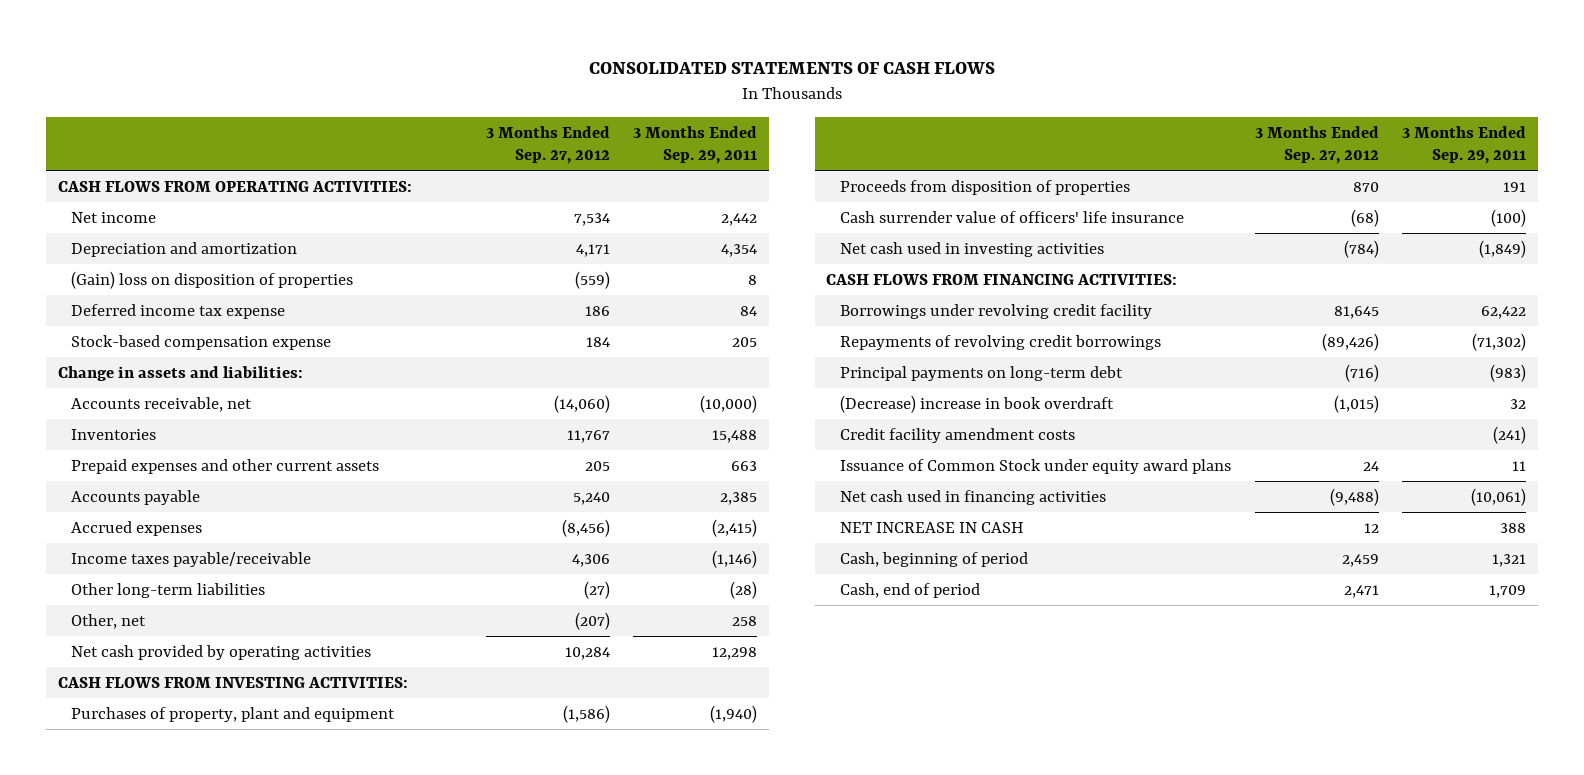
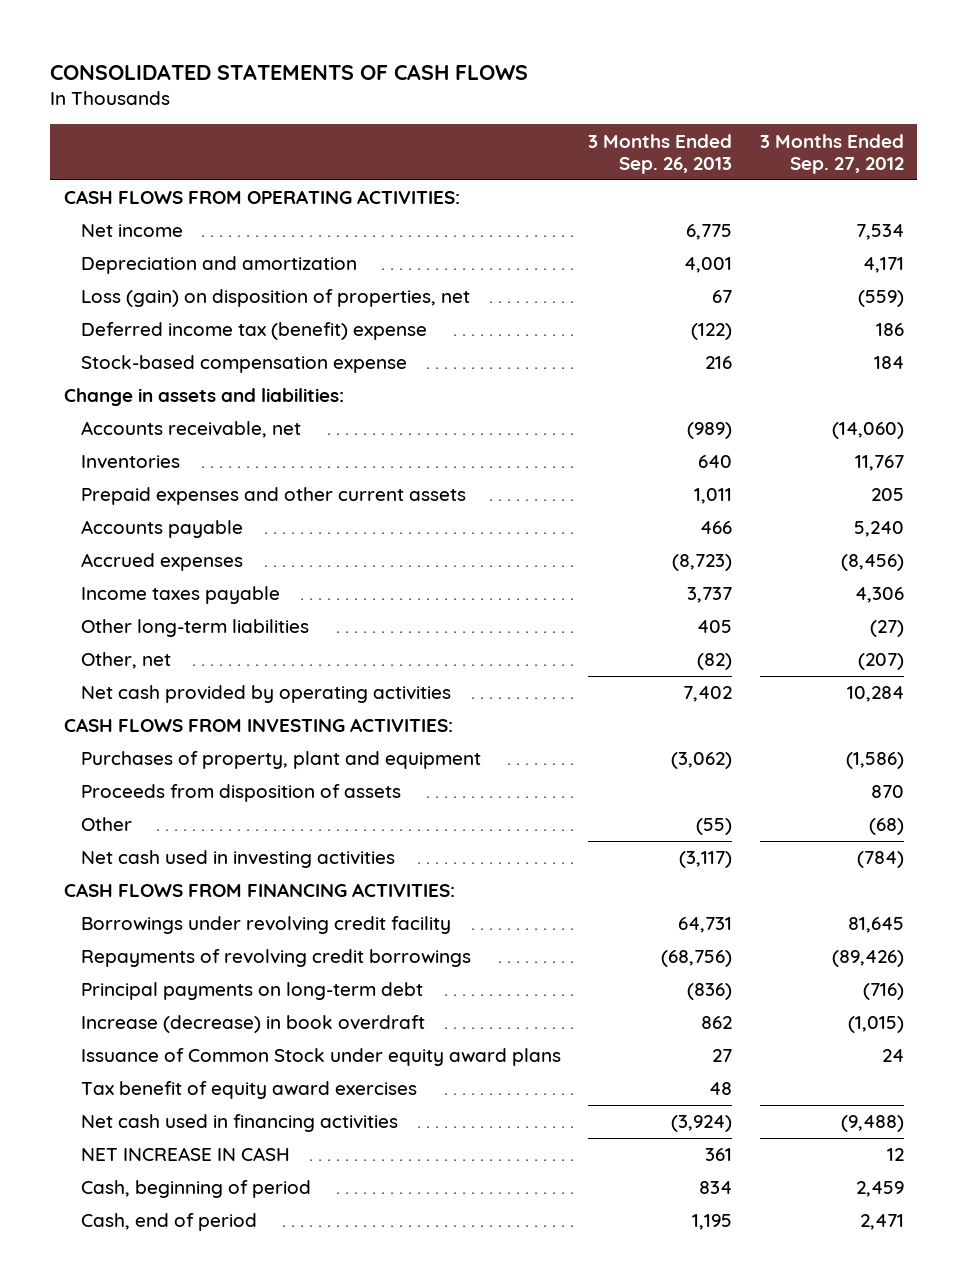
- | 3 Months Ended Sep. 27, 2012 | 3 Months Ended Sep. 29, 2011
+ | 3 Months Ended Sep. 26, 2013 | 3 Months Ended Sep. 27, 2012
- (Gain) loss on disposition of properties | (559) | 8
- Deferred income tax expense | 186 | 84
+ Loss (gain) on disposition of properties, net | 67 | (559)
+ Deferred income tax (benefit) expense | (122) | 186
- Income taxes payable/receivable | 4,306 | (1,146)
+ Income taxes payable | 3,737 | 4,306
- Proceeds from disposition of properties | 870 | 191
- Cash surrender value of officers' life insurance | (68) | (100)
+ Proceeds from disposition of assets | | 870
+ Other | (55) | (68)
- (Decrease) increase in book overdraft | (1,015) | 32
- Credit facility amendment costs | | (241)
+ Increase (decrease) in book overdraft | 862 | (1,015)
+ Tax benefit of equity award exercises | 48 |

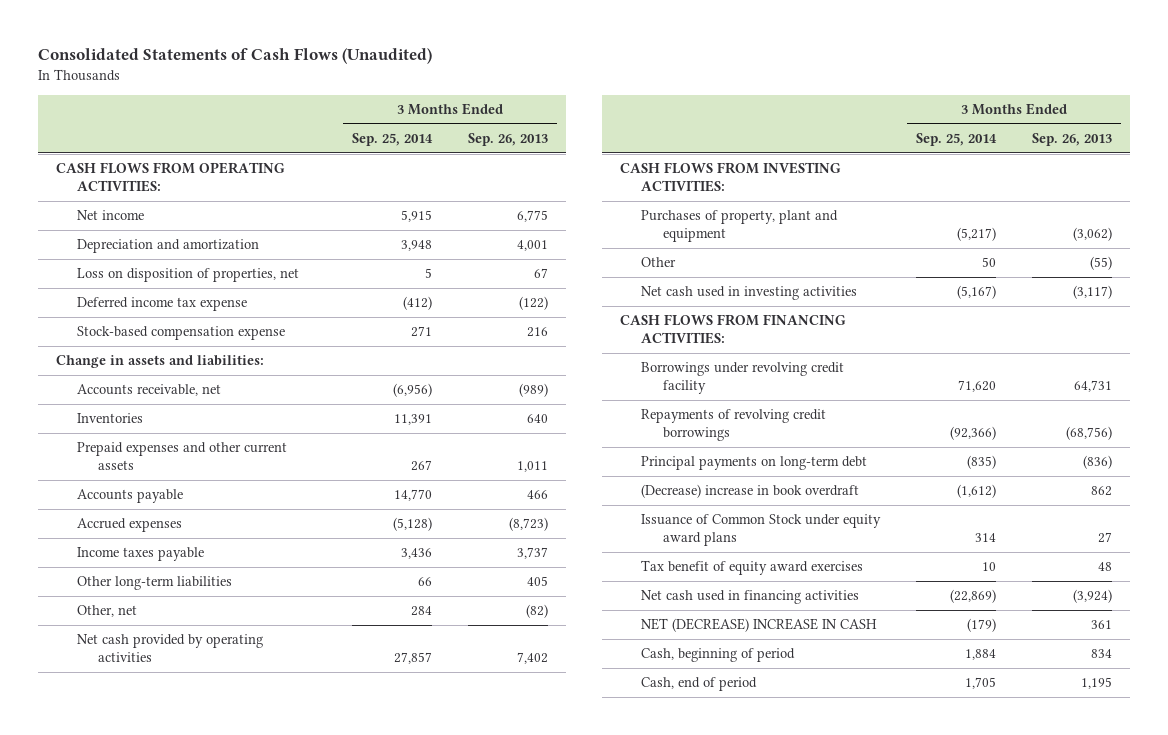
- CONSOLIDATED STATEMENTS OF CASH FLOWS
+ Consolidated Statements of Cash Flows (Unaudited)
- | 3 Months Ended Sep. 26, 2013 | 3 Months Ended Sep. 27, 2012
+ | 3 Months Ended Sep. 25, 2014 | 3 Months Ended Sep. 26, 2013
- Loss (gain) on disposition of properties, net | 67 | (559)
- Deferred income tax (benefit) expense | (122) | 186
+ Loss on disposition of properties, net | 5 | 67
+ Deferred income tax expense | (412) | (122)
- Proceeds from disposition of assets | | 870
- Increase (decrease) in book overdraft | 862 | (1,015)
+ (Decrease) increase in book overdraft | (1,612) | 862
- NET INCREASE IN CASH | 361 | 12
+ NET (DECREASE) INCREASE IN CASH | (179) | 361

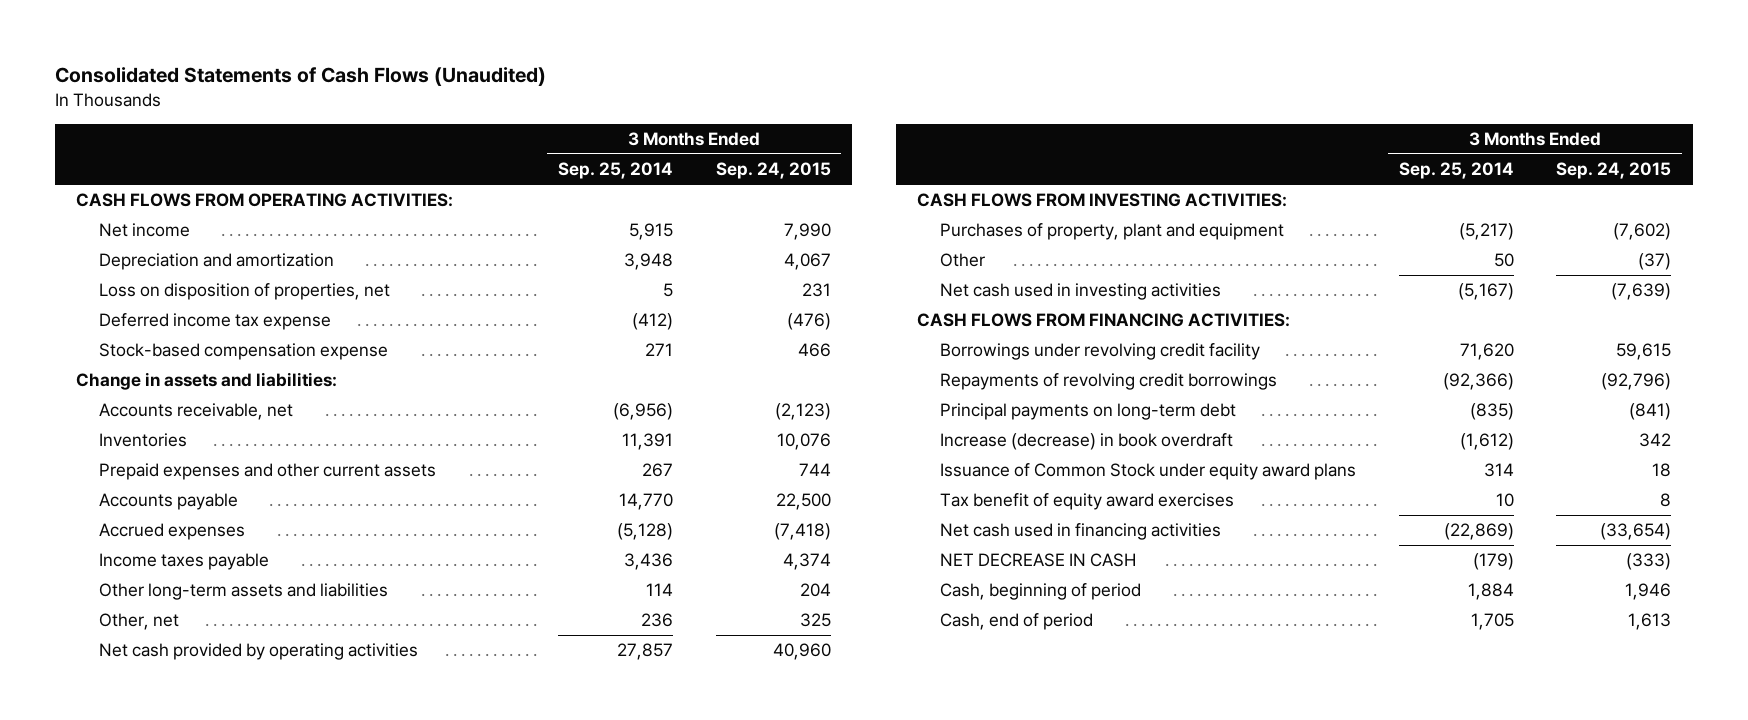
- | 3 Months Ended Sep. 25, 2014 | 3 Months Ended Sep. 26, 2013
+ | 3 Months Ended Sep. 25, 2014 | 3 Months Ended Sep. 24, 2015
- Other long-term liabilities | 66 | 405
- Other, net | 284 | (82)
+ Other long-term assets and liabilities | 114 | 204
+ Other, net | 236 | 325
- (Decrease) increase in book overdraft | (1,612) | 862
+ Increase (decrease) in book overdraft | (1,612) | 342
- NET (DECREASE) INCREASE IN CASH | (179) | 361
+ NET DECREASE IN CASH | (179) | (333)

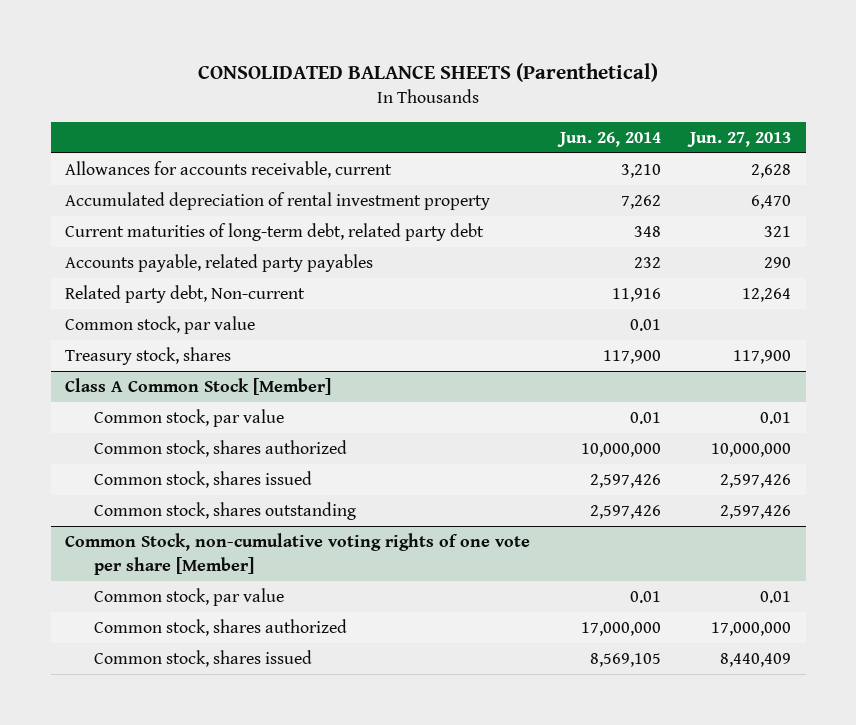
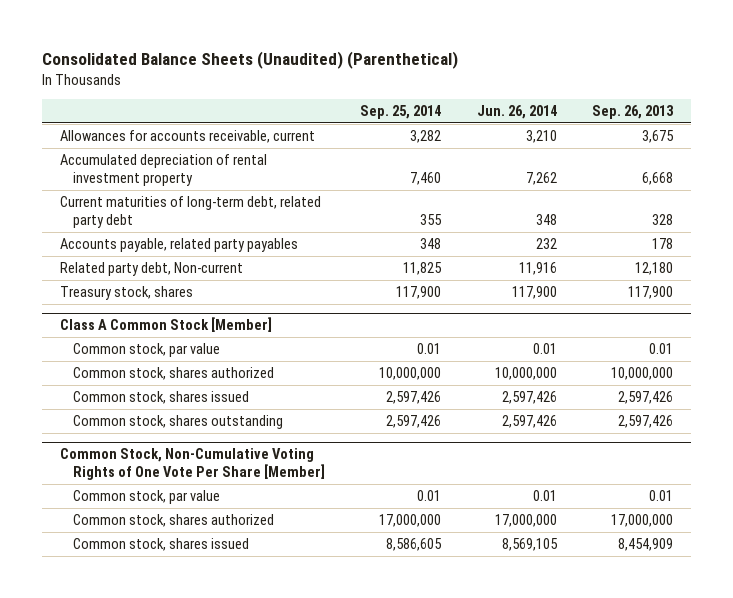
- CONSOLIDATED BALANCE SHEETS (Parenthetical)
+ Consolidated Balance Sheets (Unaudited) (Parenthetical)
- | Jun. 26, 2014 | Jun. 27, 2013
+ | Sep. 25, 2014 | Jun. 26, 2014 | Sep. 26, 2013
- Common stock, par value | 0.01 |
- Common Stock, non-cumulative voting rights of one vote per share [Member]
+ Common Stock, Non-Cumulative Voting Rights of One Vote Per Share [Member]

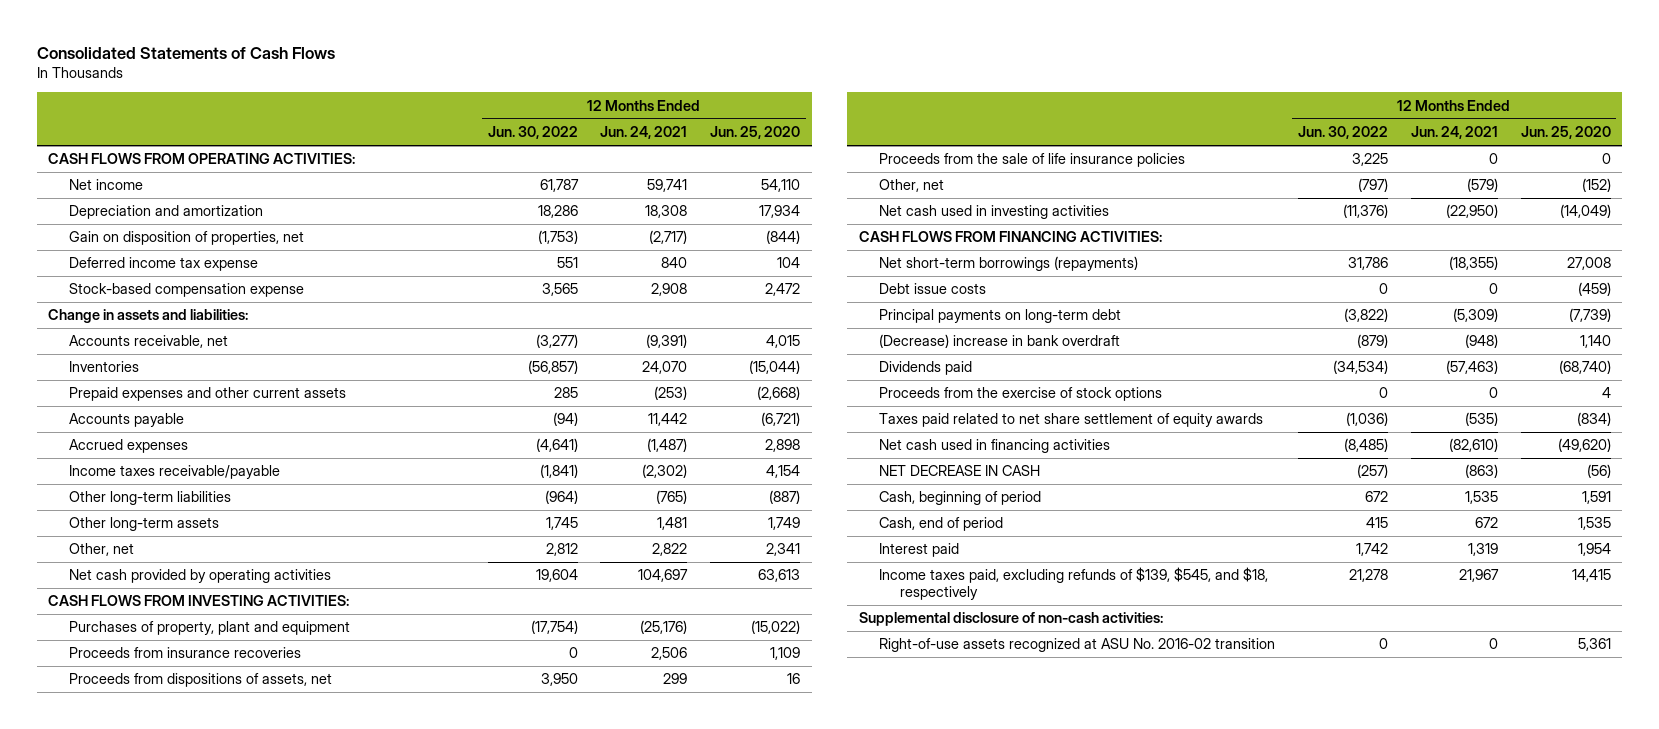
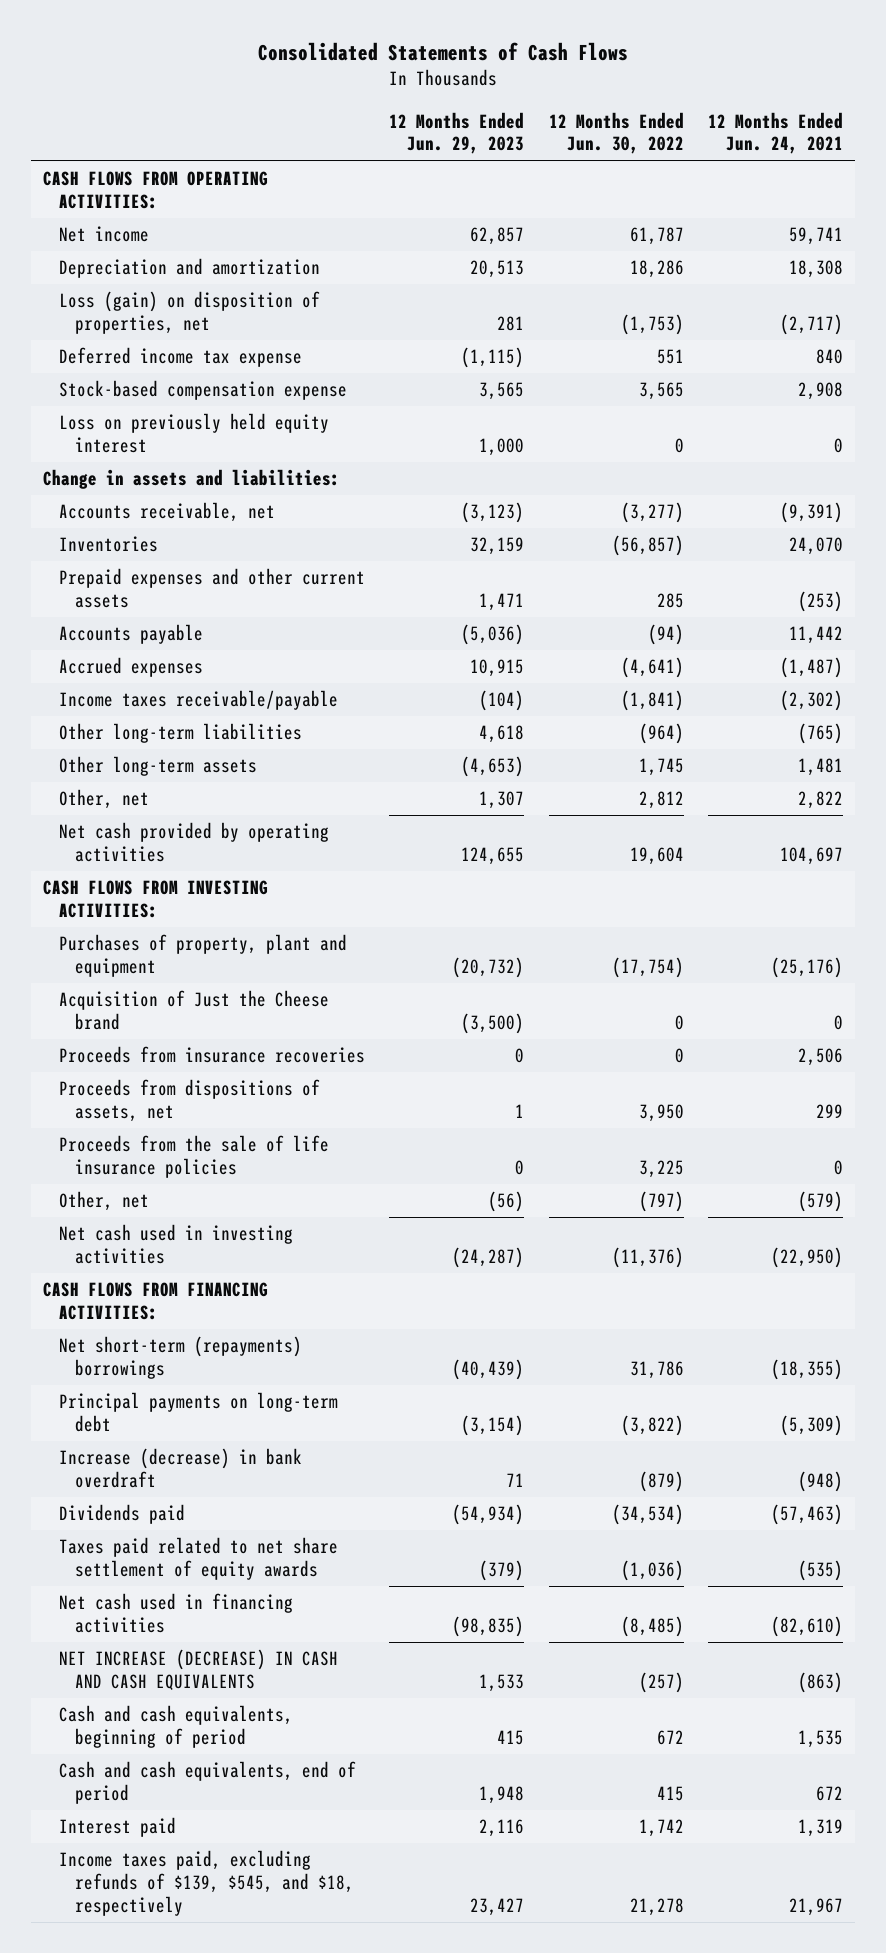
- | 12 Months Ended Jun. 30, 2022 | 12 Months Ended Jun. 24, 2021 | 12 Months Ended Jun. 25, 2020
+ | 12 Months Ended Jun. 29, 2023 | 12 Months Ended Jun. 30, 2022 | 12 Months Ended Jun. 24, 2021
- Gain on disposition of properties, net | (1,753) | (2,717) | (844)
+ Loss (gain) on disposition of properties, net | 281 | (1,753) | (2,717)
+ Loss on previously held equity interest | 1,000 | 0 | 0
+ Acquisition of Just the Cheese brand | (3,500) | 0 | 0
- Net short-term borrowings (repayments) | 31,786 | (18,355) | 27,008
- Debt issue costs | 0 | 0 | (459)
+ Net short-term (repayments) borrowings | (40,439) | 31,786 | (18,355)
- (Decrease) increase in bank overdraft | (879) | (948) | 1,140
+ Increase (decrease) in bank overdraft | 71 | (879) | (948)
- Proceeds from the exercise of stock options | 0 | 0 | 4
- NET DECREASE IN CASH | (257) | (863) | (56)
- Cash, beginning of period | 672 | 1,535 | 1,591
- Cash, end of period | 415 | 672 | 1,535
+ NET INCREASE (DECREASE) IN CASH AND CASH EQUIVALENTS | 1,533 | (257) | (863)
+ Cash and cash equivalents, beginning of period | 415 | 672 | 1,535
+ Cash and cash equivalents, end of period | 1,948 | 415 | 672
- Supplemental disclosure of non-cash activities:
- Right-of-use assets recognized at ASU No. 2016-02 transition | 0 | 0 | 5,361

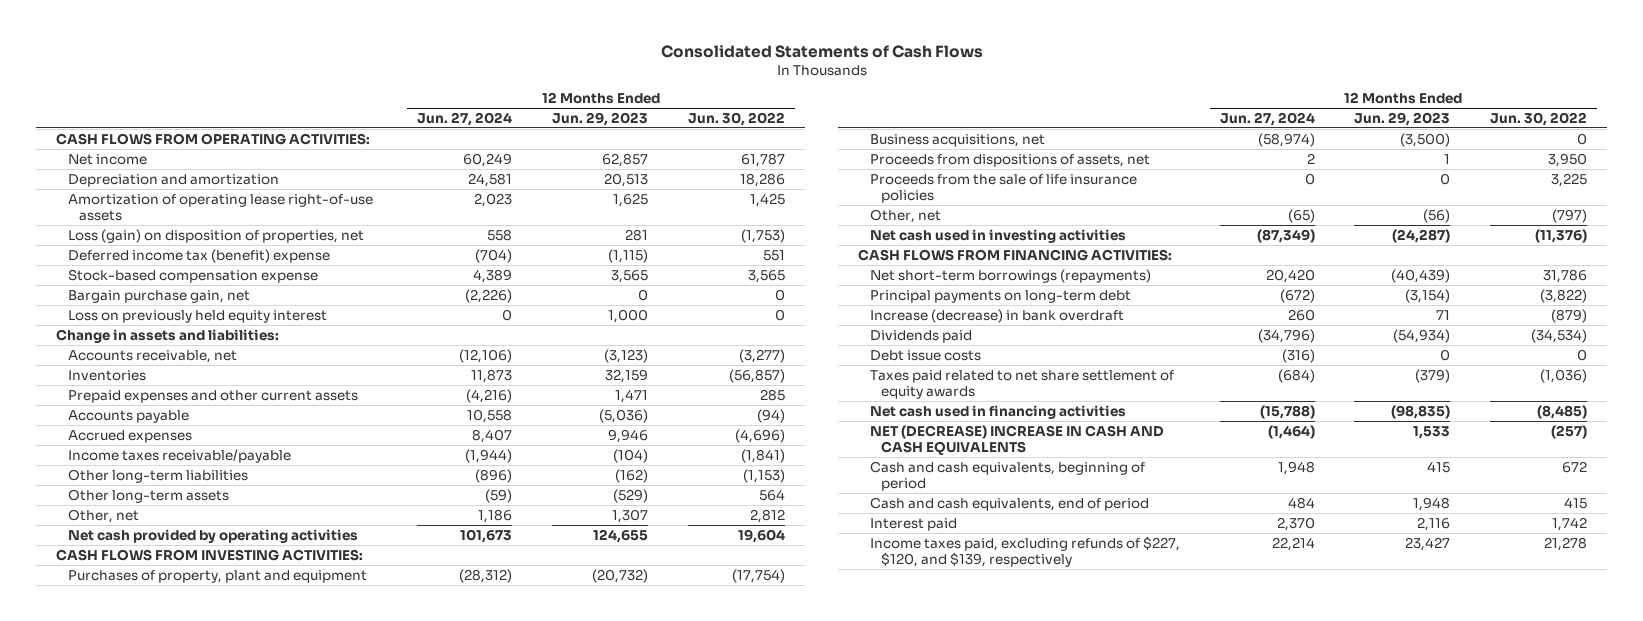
- | 12 Months Ended Jun. 29, 2023 | 12 Months Ended Jun. 30, 2022 | 12 Months Ended Jun. 24, 2021
+ | 12 Months Ended Jun. 27, 2024 | 12 Months Ended Jun. 29, 2023 | 12 Months Ended Jun. 30, 2022
+ Amortization of operating lease right-of-use assets | 2,023 | 1,625 | 1,425
- Deferred income tax expense | (1,115) | 551 | 840
+ Deferred income tax (benefit) expense | (704) | (1,115) | 551
+ Bargain purchase gain, net | (2,226) | 0 | 0
- Accrued expenses | 10,915 | (4,641) | (1,487)
+ Accrued expenses | 8,407 | 9,946 | (4,696)
- Other long-term liabilities | 4,618 | (964) | (765)
- Other long-term assets | (4,653) | 1,745 | 1,481
+ Other long-term liabilities | (896) | (162) | (1,153)
+ Other long-term assets | (59) | (529) | 564
- Acquisition of Just the Cheese brand | (3,500) | 0 | 0
- Proceeds from insurance recoveries | 0 | 0 | 2,506
+ Business acquisitions, net | (58,974) | (3,500) | 0
- Net short-term (repayments) borrowings | (40,439) | 31,786 | (18,355)
+ Net short-term borrowings (repayments) | 20,420 | (40,439) | 31,786
+ Debt issue costs | (316) | 0 | 0
- NET INCREASE (DECREASE) IN CASH AND CASH EQUIVALENTS | 1,533 | (257) | (863)
+ NET (DECREASE) INCREASE IN CASH AND CASH EQUIVALENTS | (1,464) | 1,533 | (257)
- Income taxes paid, excluding refunds of $139, $545, and $18, respectively | 23,427 | 21,278 | 21,967
+ Income taxes paid, excluding refunds of $227, $120, and $139, respectively | 22,214 | 23,427 | 21,278

